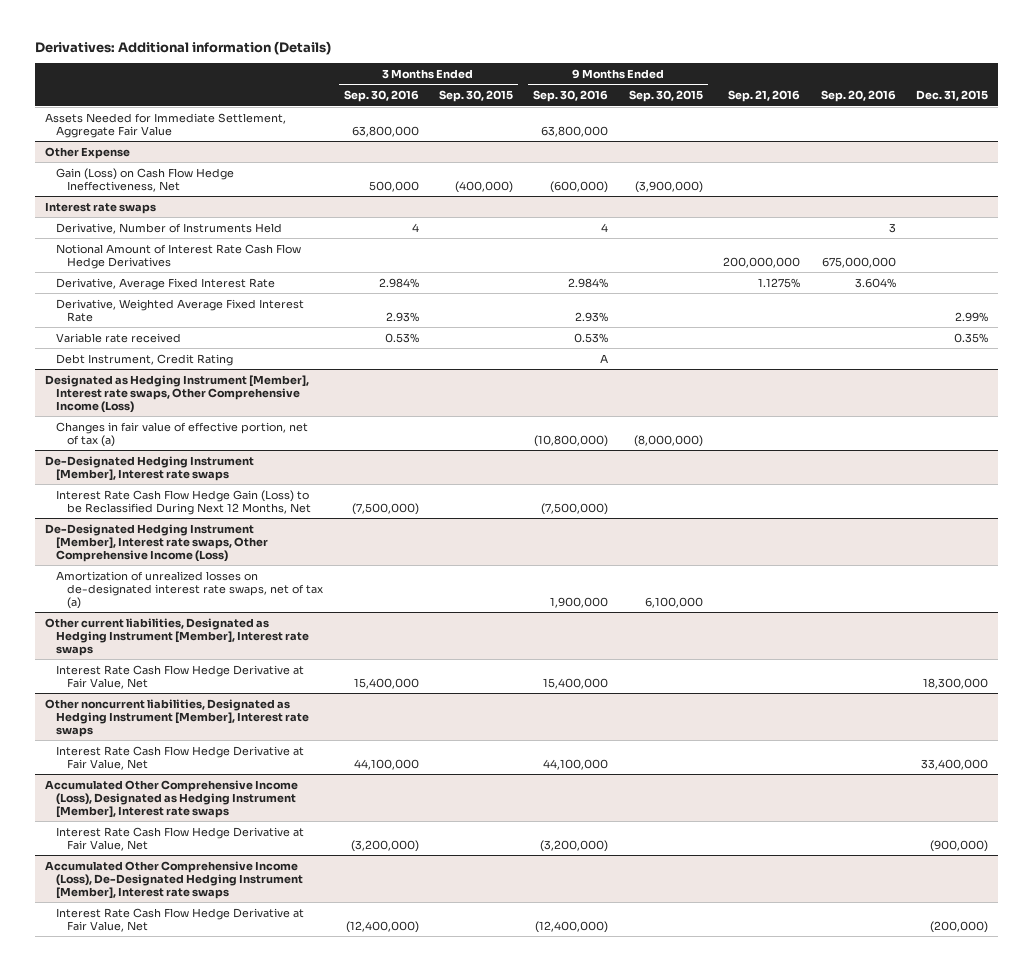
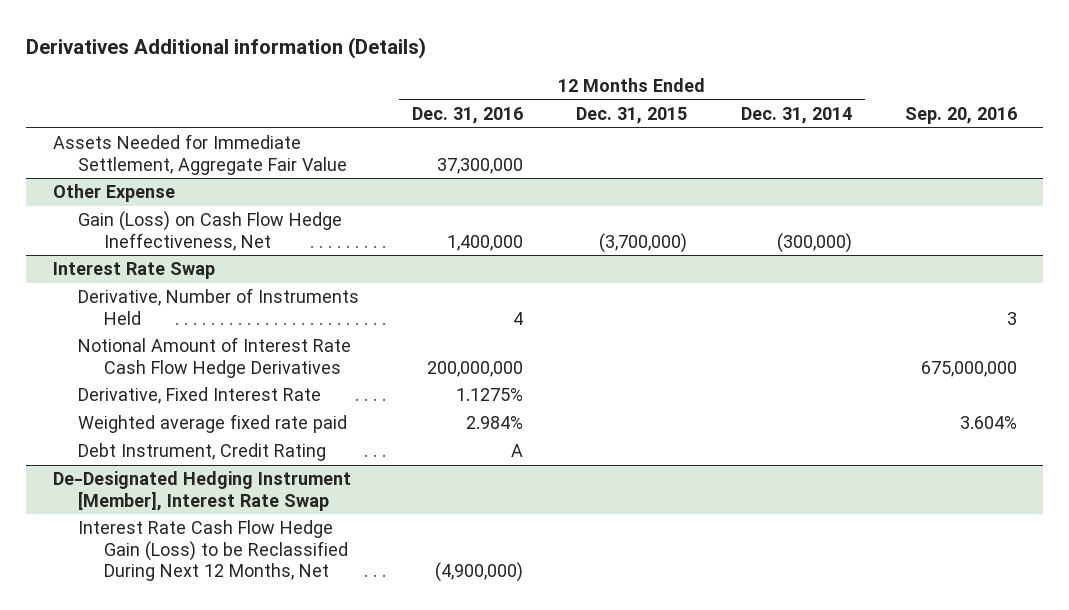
- Derivatives: Additional information (Details)
+ Derivatives Additional information (Details)
- | 3 Months Ended Sep. 30, 2016 | 3 Months Ended Sep. 30, 2015 | 9 Months Ended Sep. 30, 2016 | 9 Months Ended Sep. 30, 2015 | Sep. 21, 2016 | Sep. 20, 2016 | Dec. 31, 2015
+ | 12 Months Ended Dec. 31, 2016 | 12 Months Ended Dec. 31, 2015 | 12 Months Ended Dec. 31, 2014 | Sep. 20, 2016
- Interest rate swaps
+ Interest Rate Swap
- Derivative, Average Fixed Interest Rate | 2.984% | | 2.984% | | 1.1275% | 3.604% |
- Derivative, Weighted Average Fixed Interest Rate | 2.93% | | 2.93% | | | | 2.99%
- Variable rate received | 0.53% | | 0.53% | | | | 0.35%
+ Derivative, Fixed Interest Rate | 1.1275% | | |
+ Weighted average fixed rate paid | 2.984% | | | 3.604%
- Designated as Hedging Instrument [Member], Interest rate swaps, Other Comprehensive Income (Loss)
- Changes in fair value of effective portion, net of tax (a) | | | (10,800,000) | (8,000,000) | | |
- De-Designated Hedging Instrument [Member], Interest rate swaps
+ De-Designated Hedging Instrument [Member], Interest Rate Swap
- De-Designated Hedging Instrument [Member], Interest rate swaps, Other Comprehensive Income (Loss)
- Amortization of unrealized losses on de-designated interest rate swaps, net of tax (a) | | | 1,900,000 | 6,100,000 | | |
- Other current liabilities, Designated as Hedging Instrument [Member], Interest rate swaps
- Interest Rate Cash Flow Hedge Derivative at Fair Value, Net | 15,400,000 | | 15,400,000 | | | | 18,300,000
- Other noncurrent liabilities, Designated as Hedging Instrument [Member], Interest rate swaps
- Interest Rate Cash Flow Hedge Derivative at Fair Value, Net | 44,100,000 | | 44,100,000 | | | | 33,400,000
- Accumulated Other Comprehensive Income (Loss), Designated as Hedging Instrument [Member], Interest rate swaps
- Interest Rate Cash Flow Hedge Derivative at Fair Value, Net | (3,200,000) | | (3,200,000) | | | | (900,000)
- Accumulated Other Comprehensive Income (Loss), De-Designated Hedging Instrument [Member], Interest rate swaps
- Interest Rate Cash Flow Hedge Derivative at Fair Value, Net | (12,400,000) | | (12,400,000) | | | | (200,000)

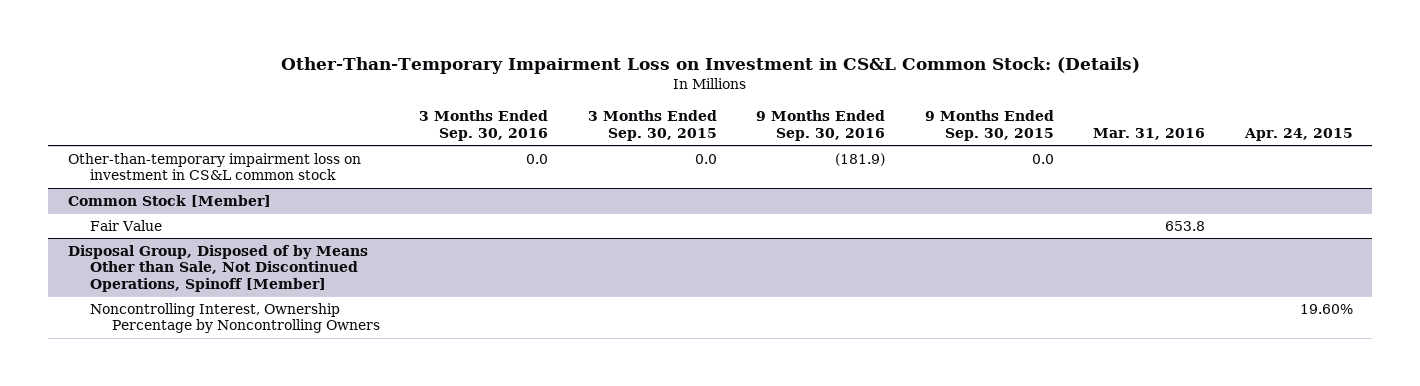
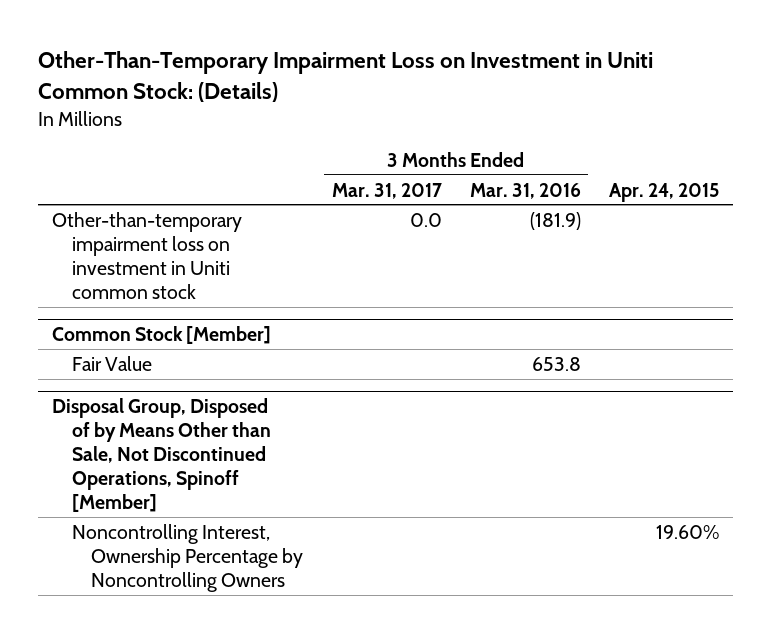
- Other-Than-Temporary Impairment Loss on Investment in CS&L Common Stock: (Details)
+ Other-Than-Temporary Impairment Loss on Investment in Uniti Common Stock: (Details)
- | 3 Months Ended Sep. 30, 2016 | 3 Months Ended Sep. 30, 2015 | 9 Months Ended Sep. 30, 2016 | 9 Months Ended Sep. 30, 2015 | Mar. 31, 2016 | Apr. 24, 2015
+ | 3 Months Ended Mar. 31, 2017 | 3 Months Ended Mar. 31, 2016 | Apr. 24, 2015
- Other-than-temporary impairment loss on investment in CS&L common stock | 0.0 | 0.0 | (181.9) | 0.0 | |
+ Other-than-temporary impairment loss on investment in Uniti common stock | 0.0 | (181.9) |

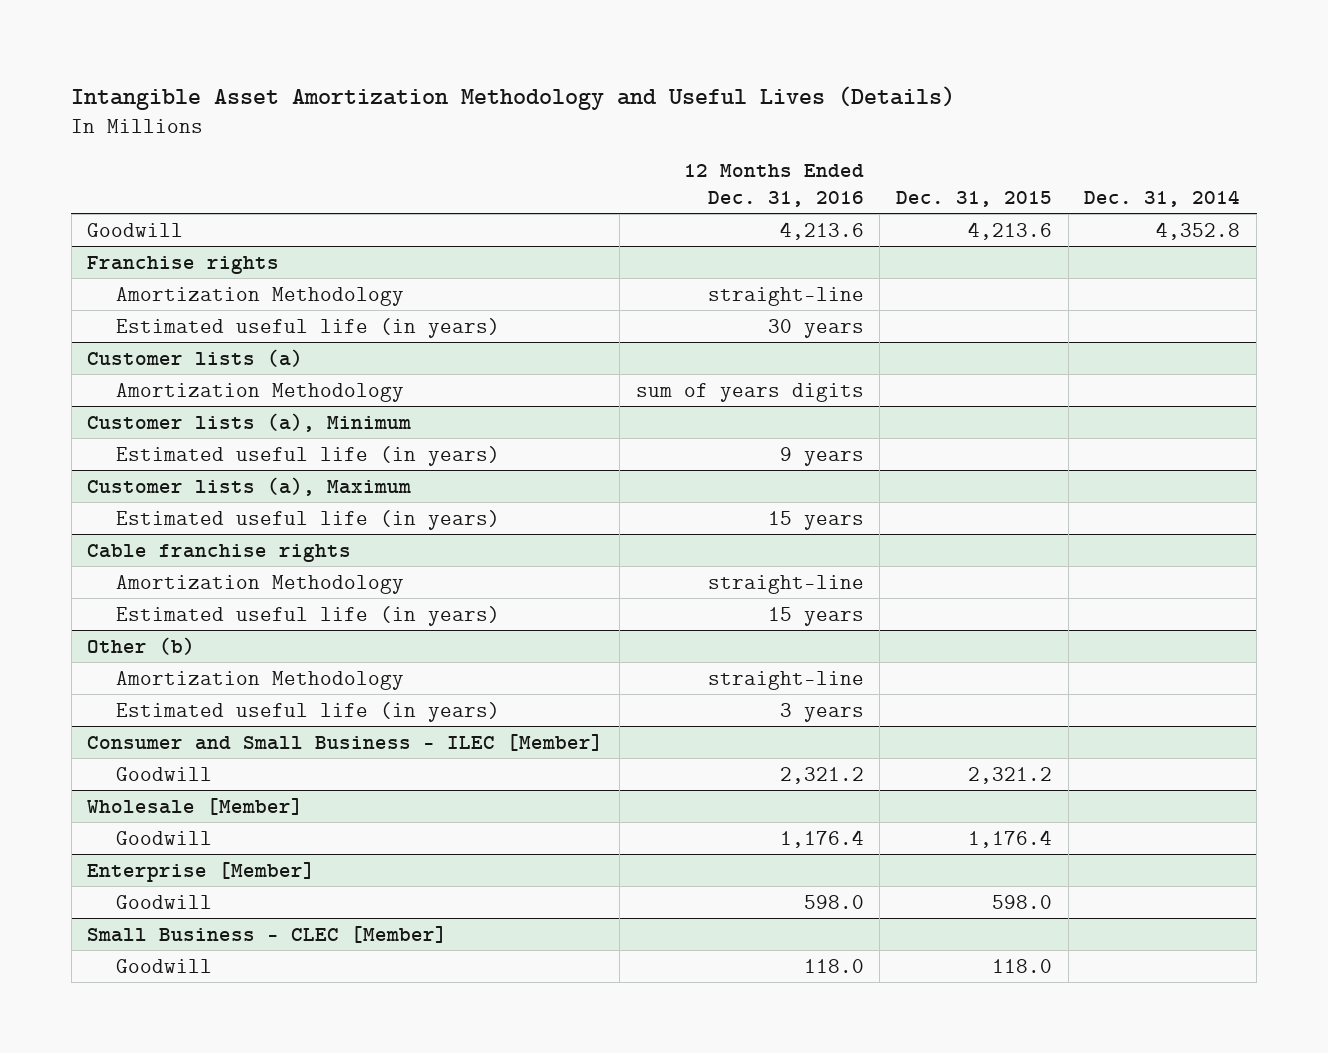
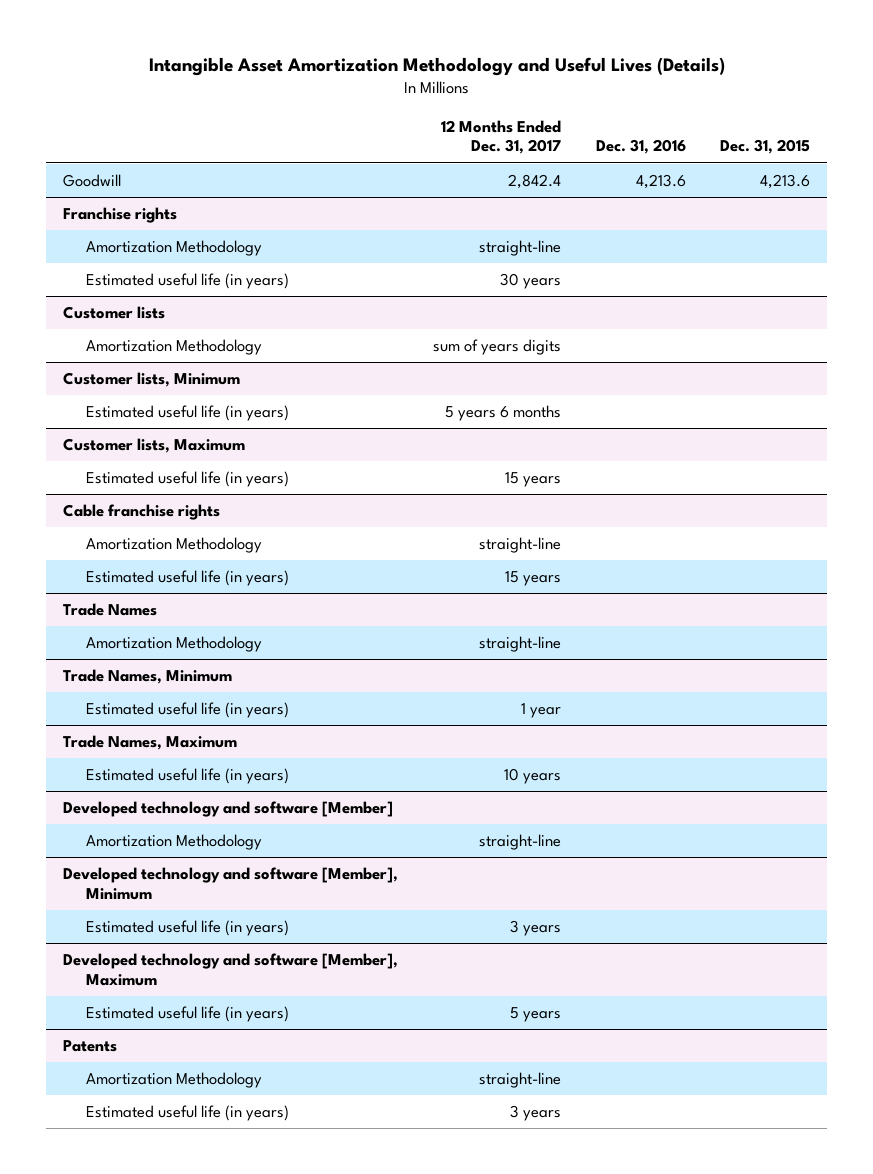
- | 12 Months Ended Dec. 31, 2016 | Dec. 31, 2015 | Dec. 31, 2014
+ | 12 Months Ended Dec. 31, 2017 | Dec. 31, 2016 | Dec. 31, 2015
- Customer lists (a)
+ Customer lists
- Customer lists (a), Minimum
+ Customer lists, Minimum
- Customer lists (a), Maximum
+ Customer lists, Maximum
- Other (b)
+ Trade Names
+ Amortization Methodology | straight-line | |
+ Trade Names, Minimum
+ Estimated useful life (in years) | 1 year | |
+ Trade Names, Maximum
+ Estimated useful life (in years) | 10 years | |
+ Developed technology and software [Member]
+ Amortization Methodology | straight-line | |
+ Developed technology and software [Member], Minimum
+ Estimated useful life (in years) | 3 years | |
+ Developed technology and software [Member], Maximum
+ Estimated useful life (in years) | 5 years | |
+ Patents
- Consumer and Small Business - ILEC [Member]
- Goodwill | 2,321.2 | 2,321.2 |
- Wholesale [Member]
- Goodwill | 1,176.4 | 1,176.4 |
- Enterprise [Member]
- Goodwill | 598.0 | 598.0 |
- Small Business - CLEC [Member]
- Goodwill | 118.0 | 118.0 |

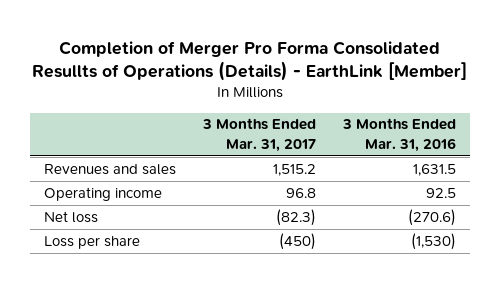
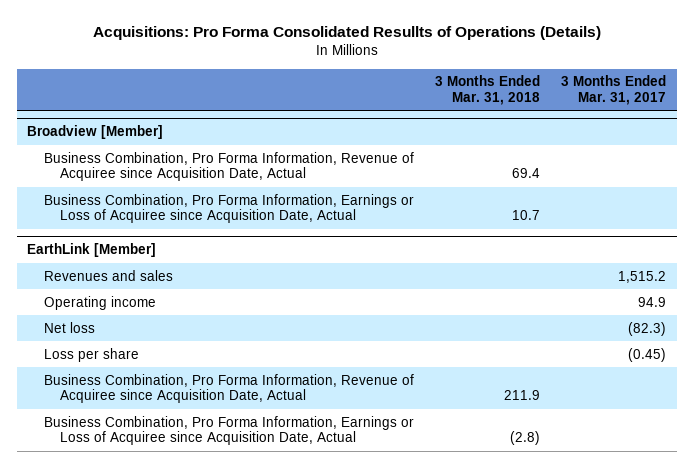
- Completion of Merger Pro Forma Consolidated Resullts of Operations (Details) - EarthLink [Member]
+ Acquisitions: Pro Forma Consolidated Resullts of Operations (Details)
- | 3 Months Ended Mar. 31, 2017 | 3 Months Ended Mar. 31, 2016
+ | 3 Months Ended Mar. 31, 2018 | 3 Months Ended Mar. 31, 2017
+ Broadview [Member]
+ Business Combination, Pro Forma Information, Revenue of Acquiree since Acquisition Date, Actual | 69.4 |
+ Business Combination, Pro Forma Information, Earnings or Loss of Acquiree since Acquisition Date, Actual | 10.7 |
+ EarthLink [Member]
- Operating income | 96.8 | 92.5
+ Operating income | | 94.9
- Loss per share | (450) | (1,530)
+ Loss per share | | (0.45)
+ Business Combination, Pro Forma Information, Revenue of Acquiree since Acquisition Date, Actual | 211.9 |
+ Business Combination, Pro Forma Information, Earnings or Loss of Acquiree since Acquisition Date, Actual | (2.8) |

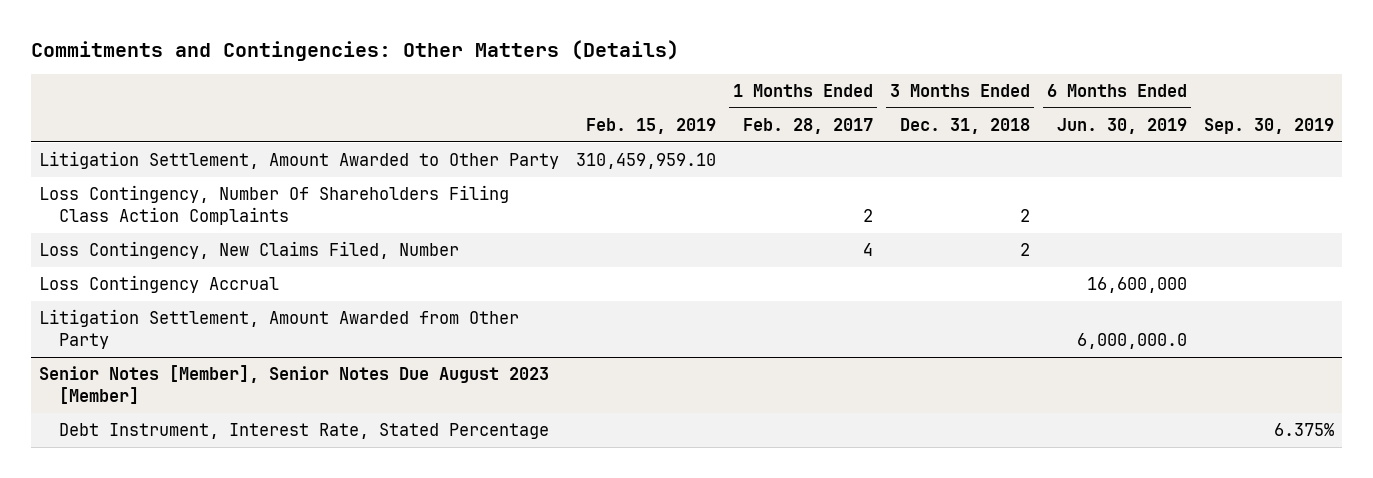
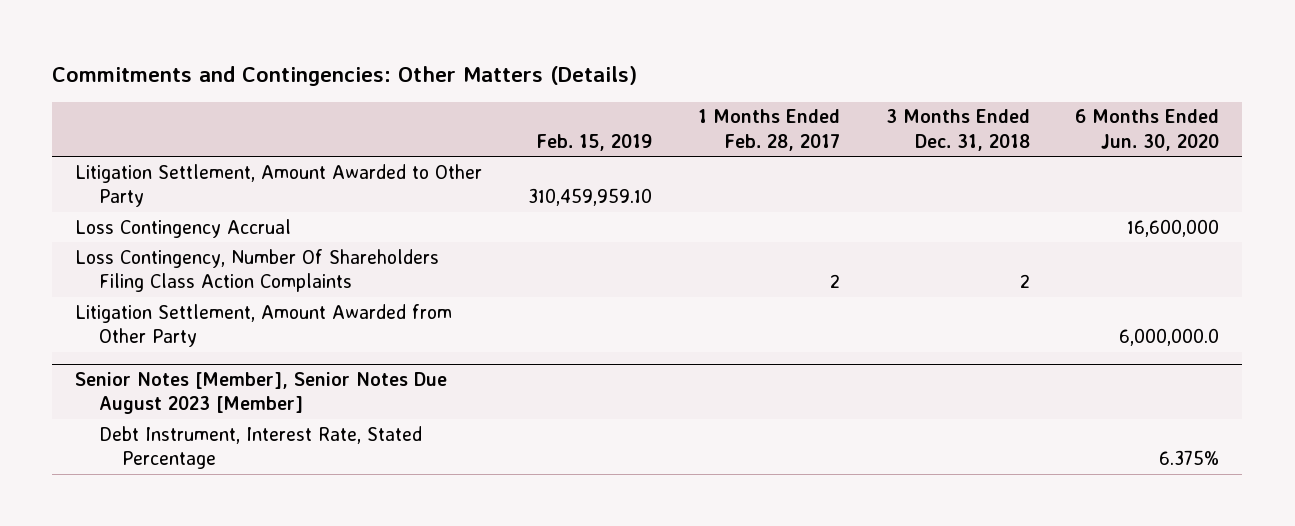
- | Feb. 15, 2019 | 1 Months Ended Feb. 28, 2017 | 3 Months Ended Dec. 31, 2018 | 6 Months Ended Jun. 30, 2019 | Sep. 30, 2019
+ | Feb. 15, 2019 | 1 Months Ended Feb. 28, 2017 | 3 Months Ended Dec. 31, 2018 | 6 Months Ended Jun. 30, 2020
- Loss Contingency, New Claims Filed, Number | | 4 | 2 | |
moved down: Loss Contingency, Number Of Shareholders Filing Class Action Complaints | | 2 | 2 |

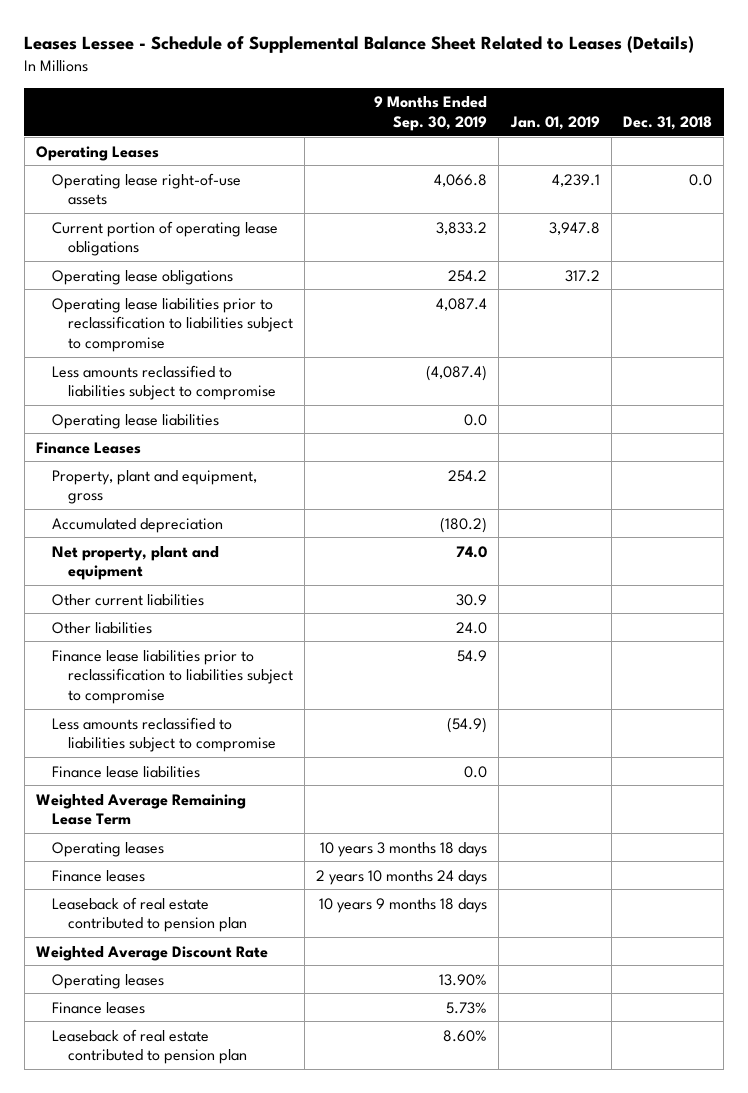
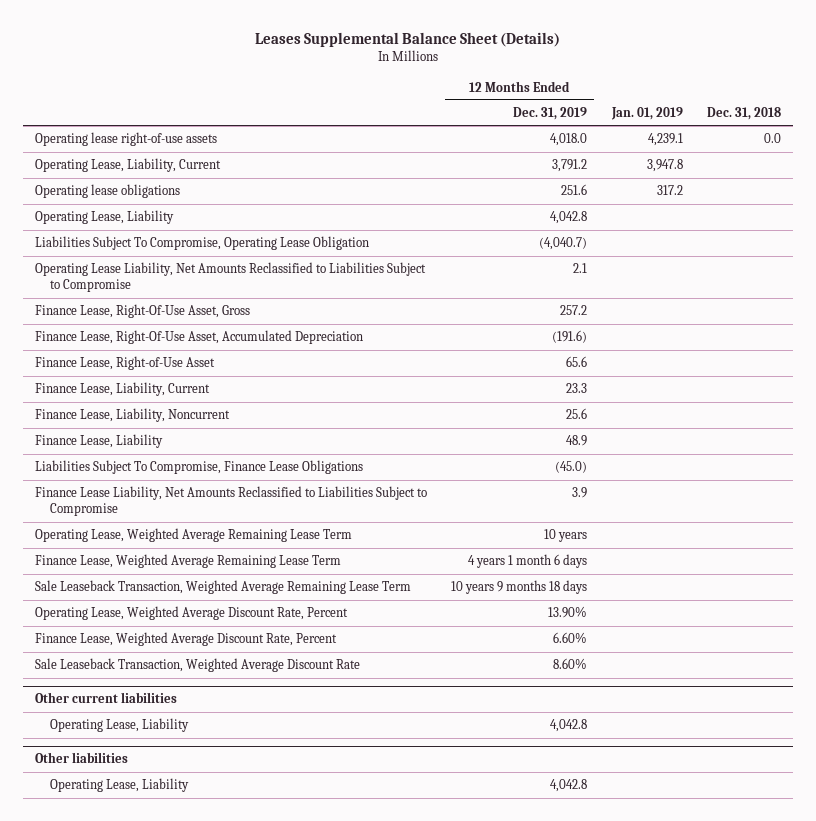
- Leases Lessee - Schedule of Supplemental Balance Sheet Related to Leases (Details)
+ Leases Supplemental Balance Sheet (Details)
- | 9 Months Ended Sep. 30, 2019 | Jan. 01, 2019 | Dec. 31, 2018
+ | 12 Months Ended Dec. 31, 2019 | Jan. 01, 2019 | Dec. 31, 2018
- Operating Leases
- Current portion of operating lease obligations | 3,833.2 | 3,947.8 |
+ Operating Lease, Liability, Current | 3,791.2 | 3,947.8 |
- Operating lease liabilities prior to reclassification to liabilities subject to compromise | 4,087.4 | |
- Less amounts reclassified to liabilities subject to compromise | (4,087.4) | |
- Operating lease liabilities | 0.0 | |
- Finance Leases
- Property, plant and equipment, gross | 254.2 | |
- Accumulated depreciation | (180.2) | |
- Net property, plant and equipment | 74.0 | |
- Other current liabilities | 30.9 | |
- Other liabilities | 24.0 | |
- Finance lease liabilities prior to reclassification to liabilities subject to compromise | 54.9 | |
- Less amounts reclassified to liabilities subject to compromise | (54.9) | |
- Finance lease liabilities | 0.0 | |
- Weighted Average Remaining Lease Term
- Operating leases | 10 years 3 months 18 days | |
- Finance leases | 2 years 10 months 24 days | |
- Leaseback of real estate contributed to pension plan | 10 years 9 months 18 days | |
- Weighted Average Discount Rate
- Operating leases | 13.90% | |
- Finance leases | 5.73% | |
- Leaseback of real estate contributed to pension plan | 8.60% | |
+ Operating Lease, Liability | 4,042.8 | |
+ Liabilities Subject To Compromise, Operating Lease Obligation | (4,040.7) | |
+ Operating Lease Liability, Net Amounts Reclassified to Liabilities Subject to Compromise | 2.1 | |
+ Finance Lease, Right-Of-Use Asset, Gross | 257.2 | |
+ Finance Lease, Right-Of-Use Asset, Accumulated Depreciation | (191.6) | |
+ Finance Lease, Right-of-Use Asset | 65.6 | |
+ Finance Lease, Liability, Current | 23.3 | |
+ Finance Lease, Liability, Noncurrent | 25.6 | |
+ Finance Lease, Liability | 48.9 | |
+ Liabilities Subject To Compromise, Finance Lease Obligations | (45.0) | |
+ Finance Lease Liability, Net Amounts Reclassified to Liabilities Subject to Compromise | 3.9 | |
+ Operating Lease, Weighted Average Remaining Lease Term | 10 years | |
+ Finance Lease, Weighted Average Remaining Lease Term | 4 years 1 month 6 days | |
+ Sale Leaseback Transaction, Weighted Average Remaining Lease Term | 10 years 9 months 18 days | |
+ Operating Lease, Weighted Average Discount Rate, Percent | 13.90% | |
+ Finance Lease, Weighted Average Discount Rate, Percent | 6.60% | |
+ Sale Leaseback Transaction, Weighted Average Discount Rate | 8.60% | |
+ Other current liabilities
+ Operating Lease, Liability | 4,042.8 | |
+ Other liabilities
+ Operating Lease, Liability | 4,042.8 | |

